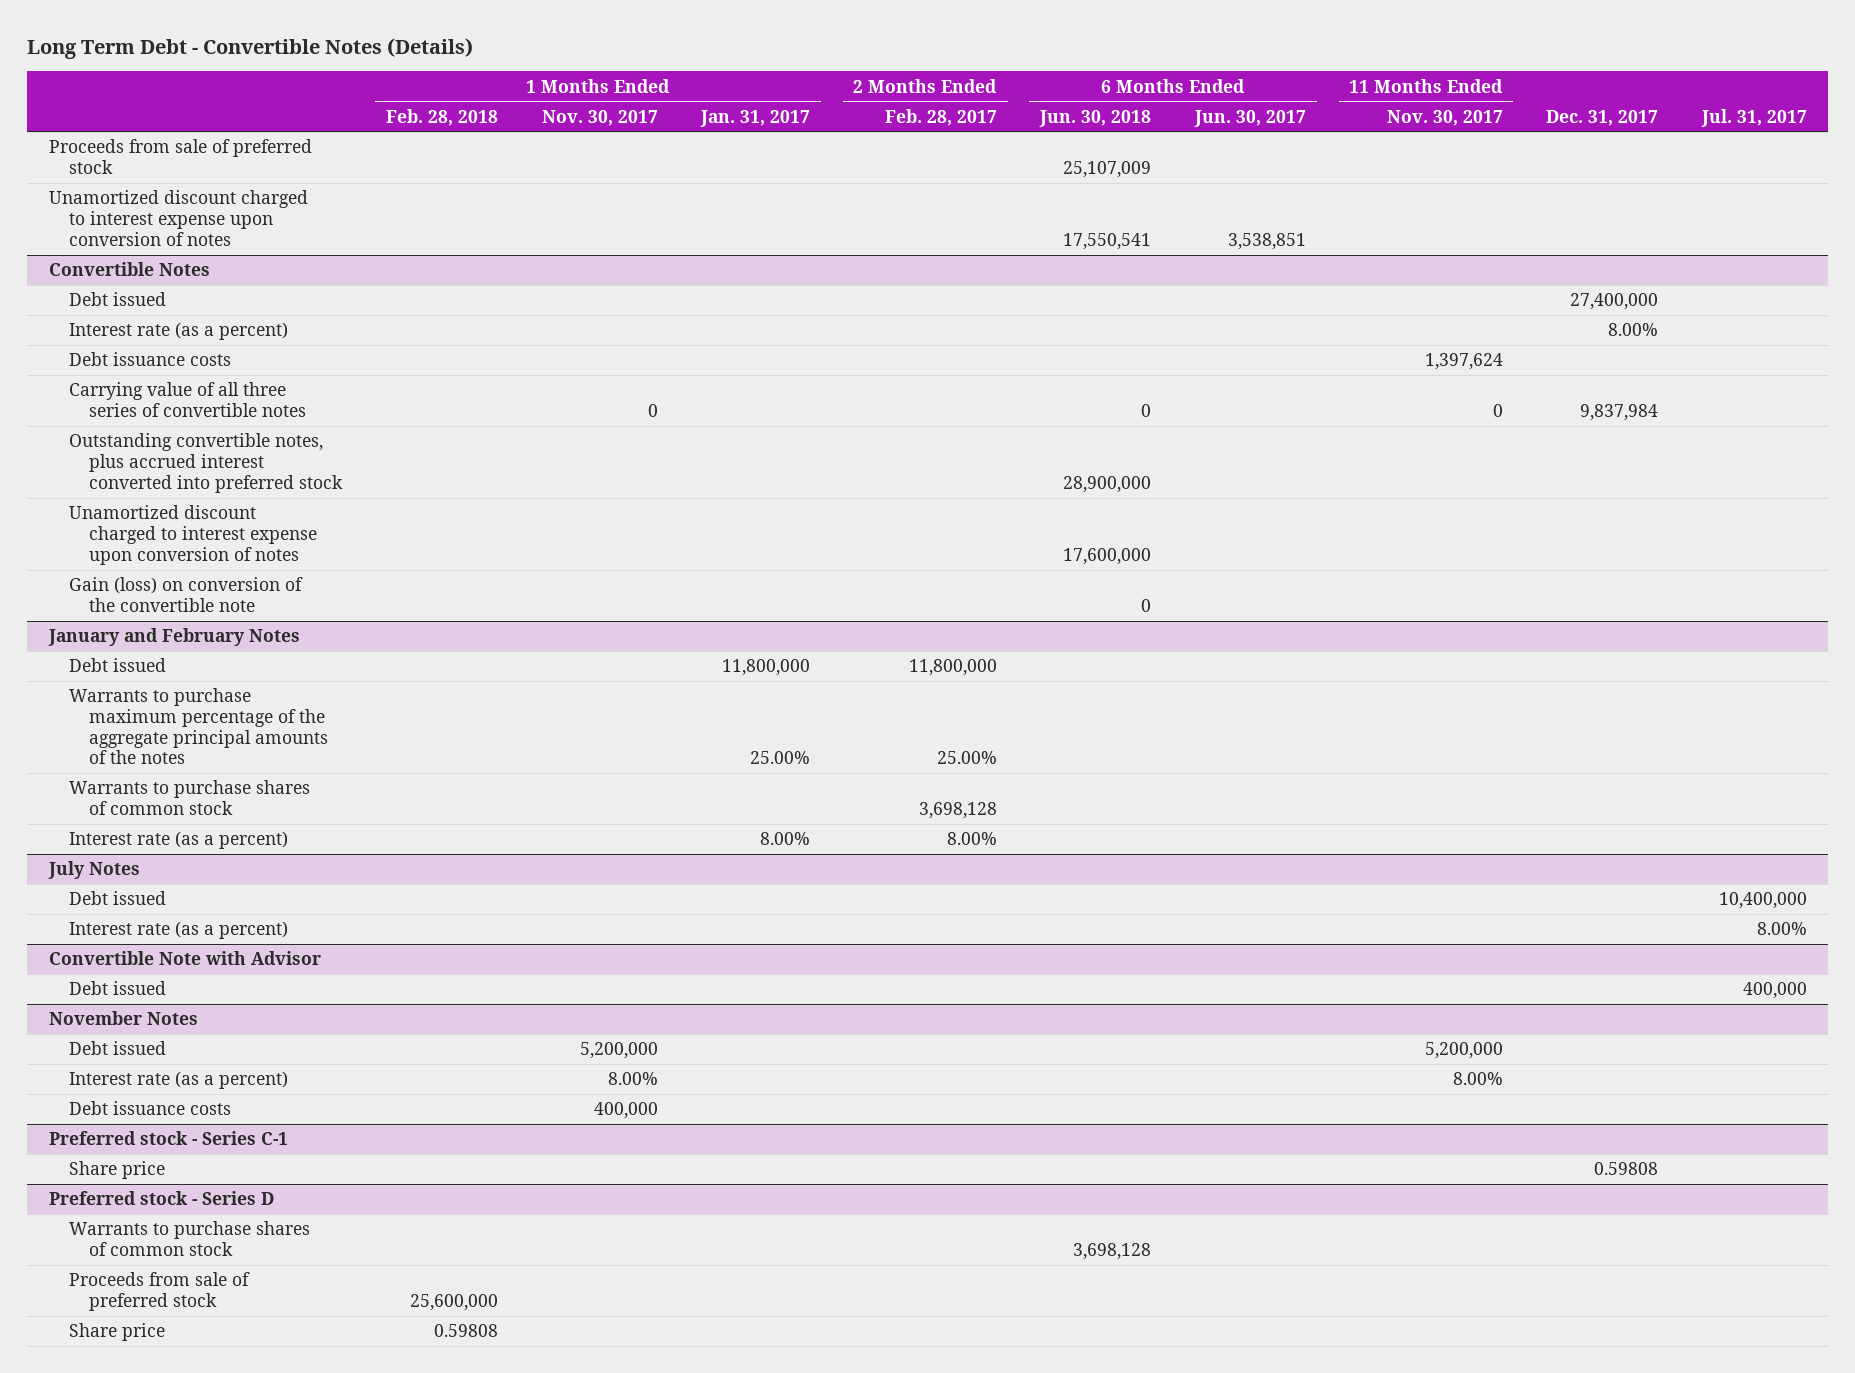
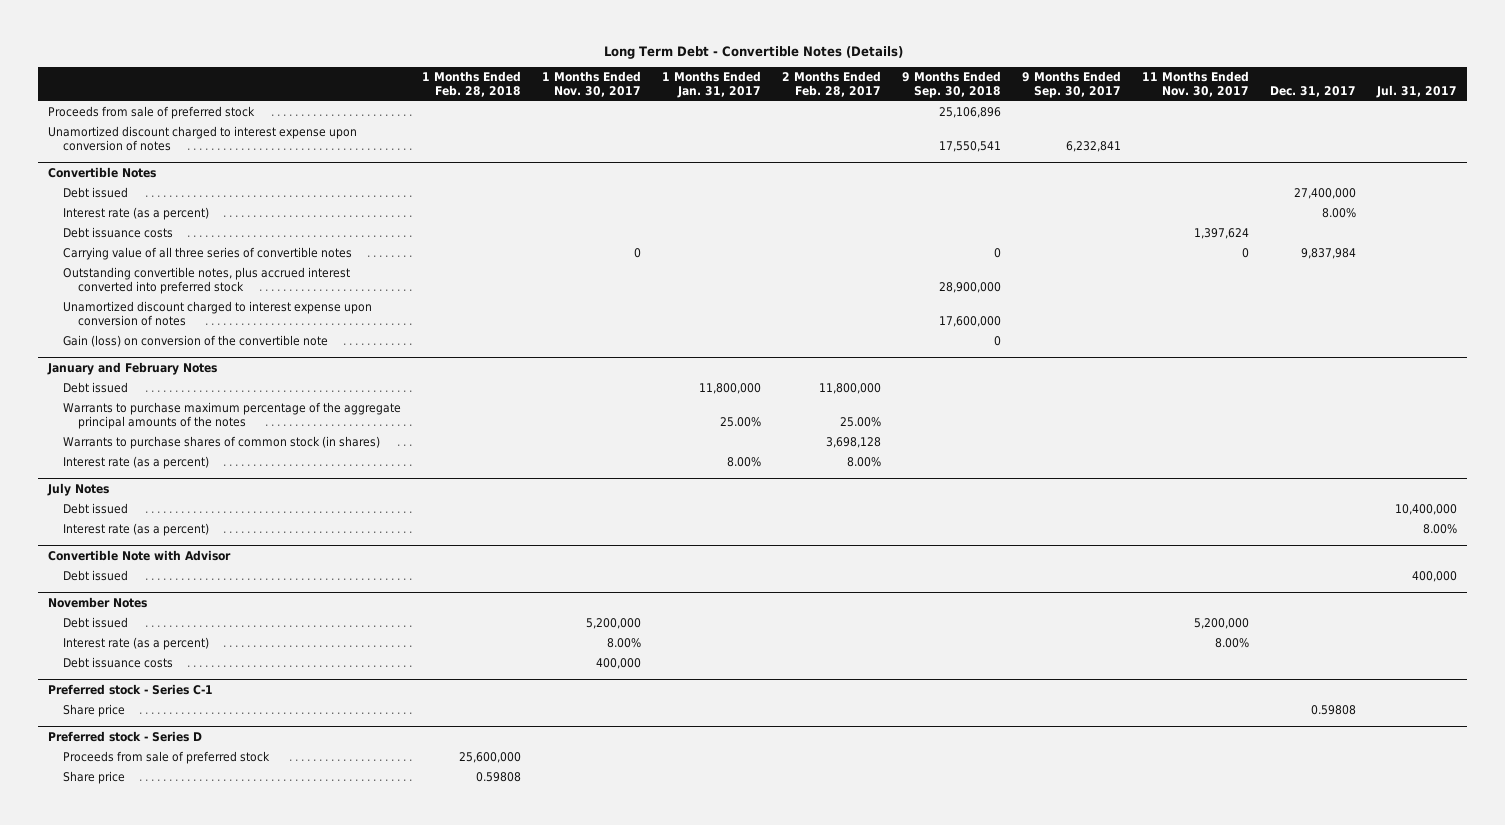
- | 1 Months Ended Feb. 28, 2018 | 1 Months Ended Nov. 30, 2017 | 1 Months Ended Jan. 31, 2017 | 2 Months Ended Feb. 28, 2017 | 6 Months Ended Jun. 30, 2018 | 6 Months Ended Jun. 30, 2017 | 11 Months Ended Nov. 30, 2017 | Dec. 31, 2017 | Jul. 31, 2017
+ | 1 Months Ended Feb. 28, 2018 | 1 Months Ended Nov. 30, 2017 | 1 Months Ended Jan. 31, 2017 | 2 Months Ended Feb. 28, 2017 | 9 Months Ended Sep. 30, 2018 | 9 Months Ended Sep. 30, 2017 | 11 Months Ended Nov. 30, 2017 | Dec. 31, 2017 | Jul. 31, 2017
@ January and February Notes
- Warrants to purchase shares of common stock | | | | 3,698,128 | | | | |
+ Warrants to purchase shares of common stock (in shares) | | | | 3,698,128 | | | | |
@ Preferred stock - Series D
- Warrants to purchase shares of common stock | | | | | 3,698,128 | | | |

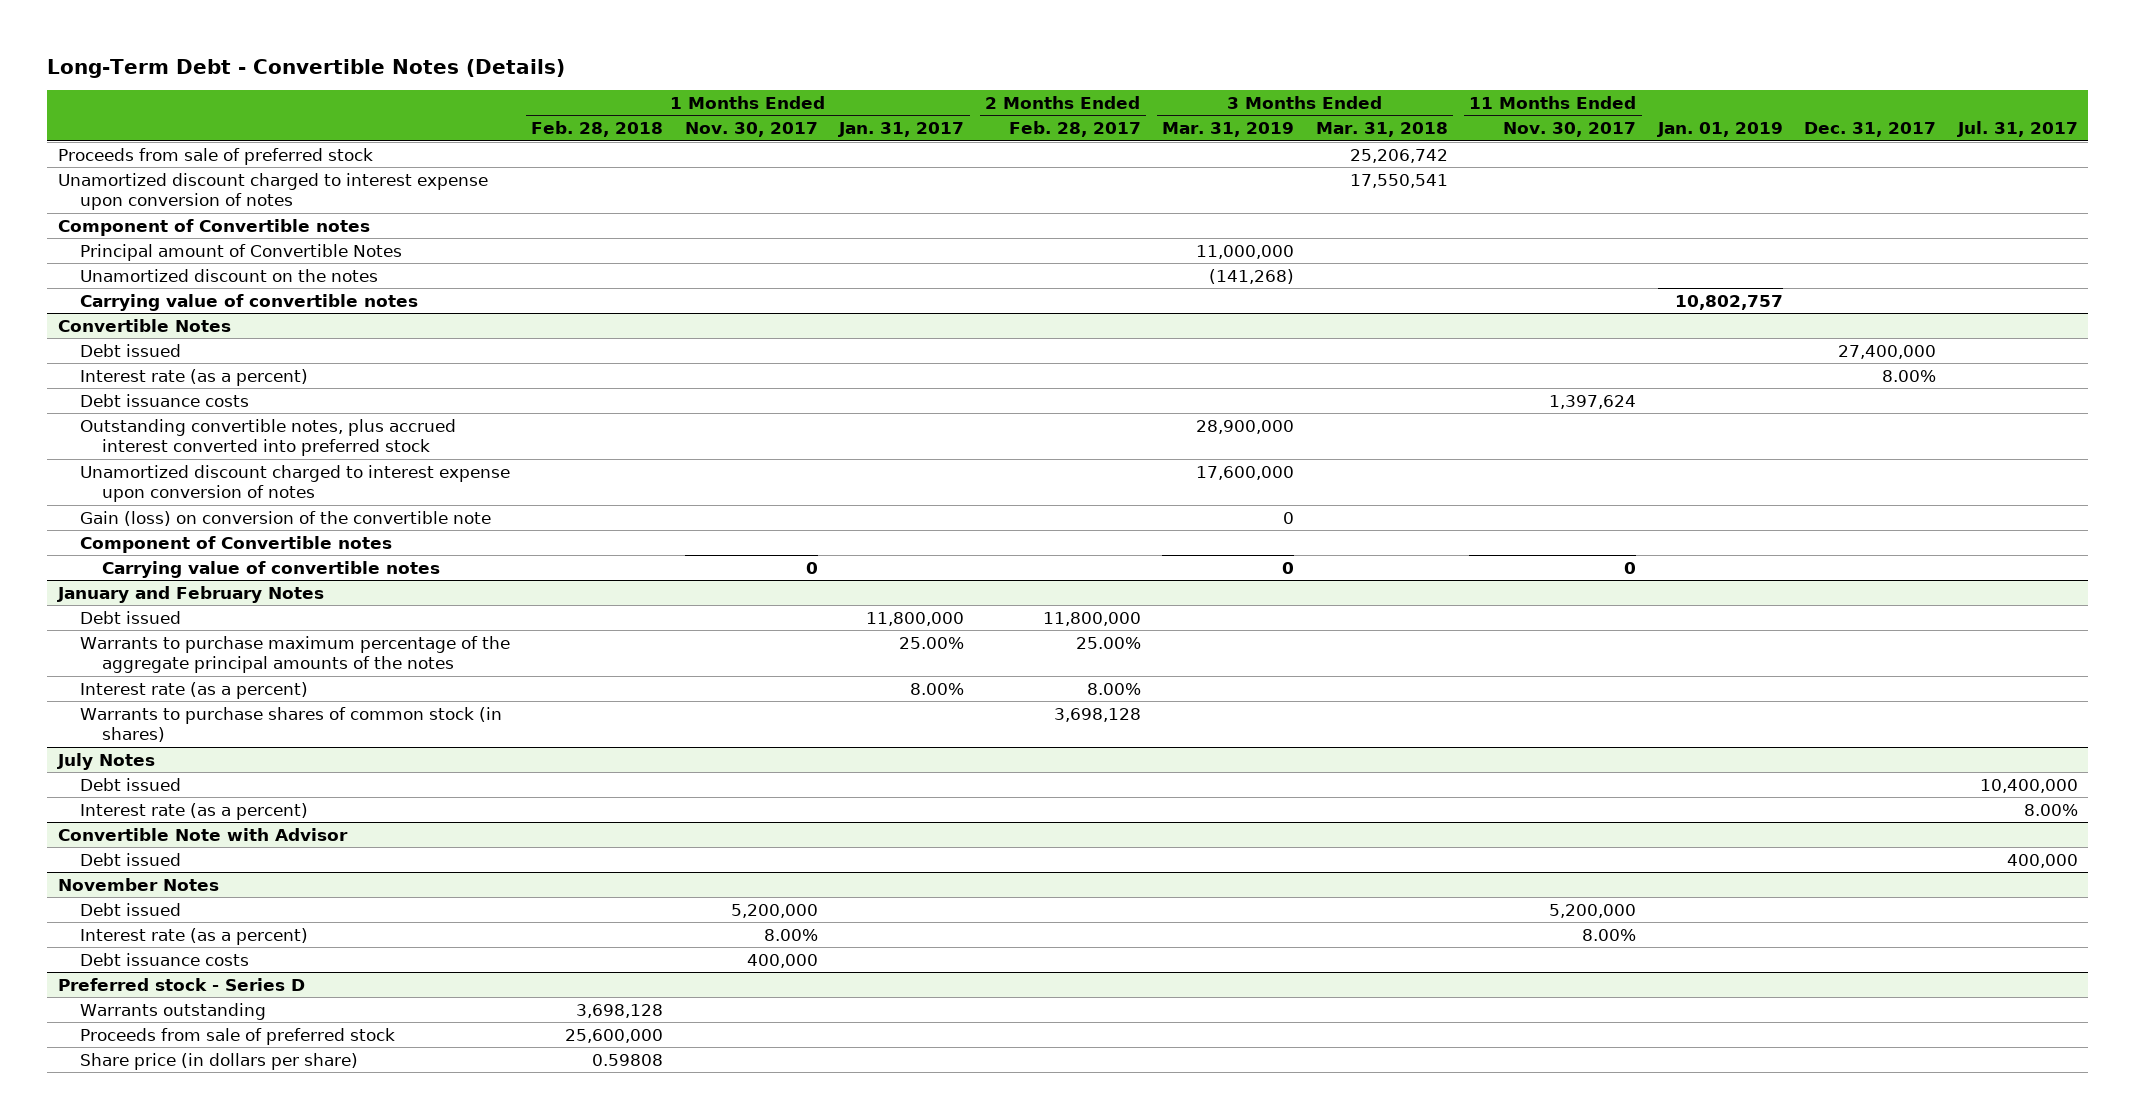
- Long Term Debt - Convertible Notes (Details)
+ Long-Term Debt - Convertible Notes (Details)
- | 1 Months Ended Feb. 28, 2018 | 1 Months Ended Nov. 30, 2017 | 1 Months Ended Jan. 31, 2017 | 2 Months Ended Feb. 28, 2017 | 9 Months Ended Sep. 30, 2018 | 9 Months Ended Sep. 30, 2017 | 11 Months Ended Nov. 30, 2017 | Dec. 31, 2017 | Jul. 31, 2017
+ | 1 Months Ended Feb. 28, 2018 | 1 Months Ended Nov. 30, 2017 | 1 Months Ended Jan. 31, 2017 | 2 Months Ended Feb. 28, 2017 | 3 Months Ended Mar. 31, 2019 | 3 Months Ended Mar. 31, 2018 | 11 Months Ended Nov. 30, 2017 | Jan. 01, 2019 | Dec. 31, 2017 | Jul. 31, 2017
+ Component of Convertible notes
+ Principal amount of Convertible Notes | | | | | 11,000,000 | | | | |
+ Unamortized discount on the notes | | | | | (141,268) | | | | |
+ Carrying value of convertible notes | | | | | | | | 10,802,757 | |
@ Convertible Notes
- Carrying value of all three series of convertible notes | | 0 | | | 0 | | 0 | 9,837,984 |
+ Component of Convertible notes
+ Carrying value of convertible notes | | 0 | | | 0 | | 0 | | |
@ January and February Notes
moved down: Warrants to purchase shares of common stock (in shares) | | | | 3,698,128 | | | | | |
- Preferred stock - Series C-1
- Share price | | | | | | | | 0.59808 |
@ Preferred stock - Series D
+ Warrants outstanding | 3,698,128 | | | | | | | | |
- Share price | 0.59808 | | | | | | | |
+ Share price (in dollars per share) | 0.59808 | | | | | | | | |

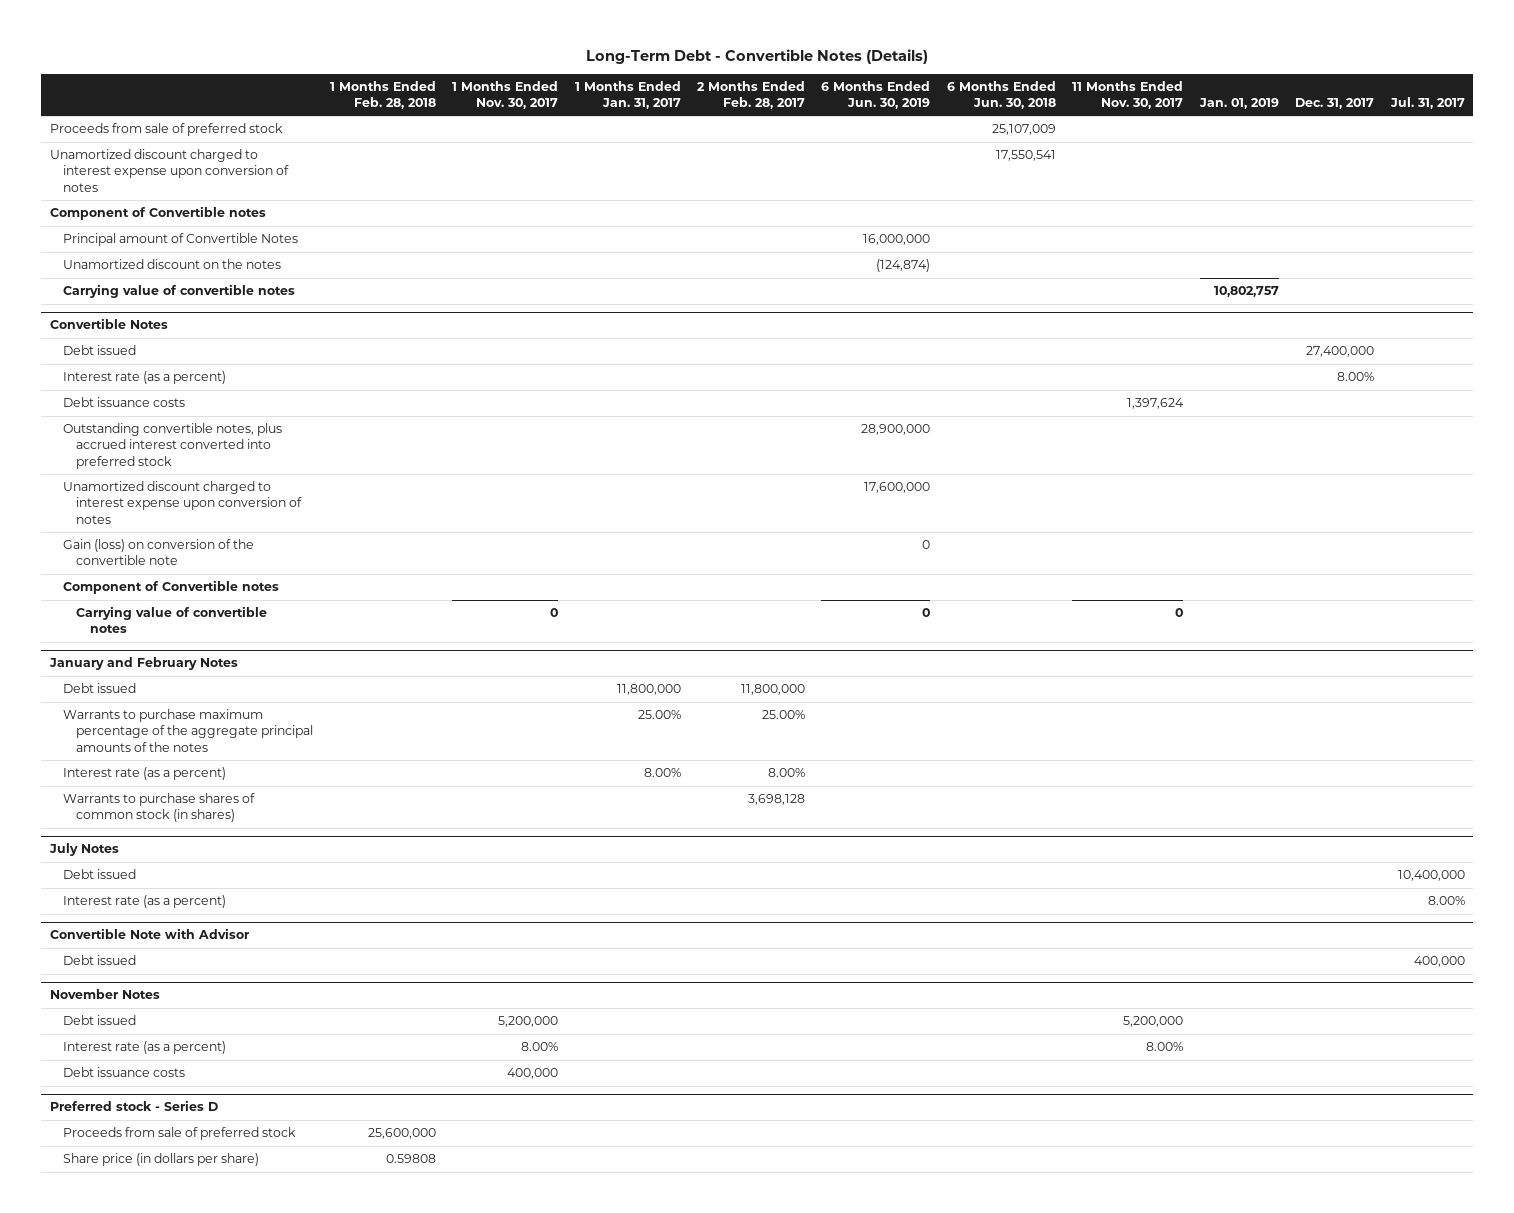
- | 1 Months Ended Feb. 28, 2018 | 1 Months Ended Nov. 30, 2017 | 1 Months Ended Jan. 31, 2017 | 2 Months Ended Feb. 28, 2017 | 3 Months Ended Mar. 31, 2019 | 3 Months Ended Mar. 31, 2018 | 11 Months Ended Nov. 30, 2017 | Jan. 01, 2019 | Dec. 31, 2017 | Jul. 31, 2017
+ | 1 Months Ended Feb. 28, 2018 | 1 Months Ended Nov. 30, 2017 | 1 Months Ended Jan. 31, 2017 | 2 Months Ended Feb. 28, 2017 | 6 Months Ended Jun. 30, 2019 | 6 Months Ended Jun. 30, 2018 | 11 Months Ended Nov. 30, 2017 | Jan. 01, 2019 | Dec. 31, 2017 | Jul. 31, 2017
@ Preferred stock - Series D
- Warrants outstanding | 3,698,128 | | | | | | | | |

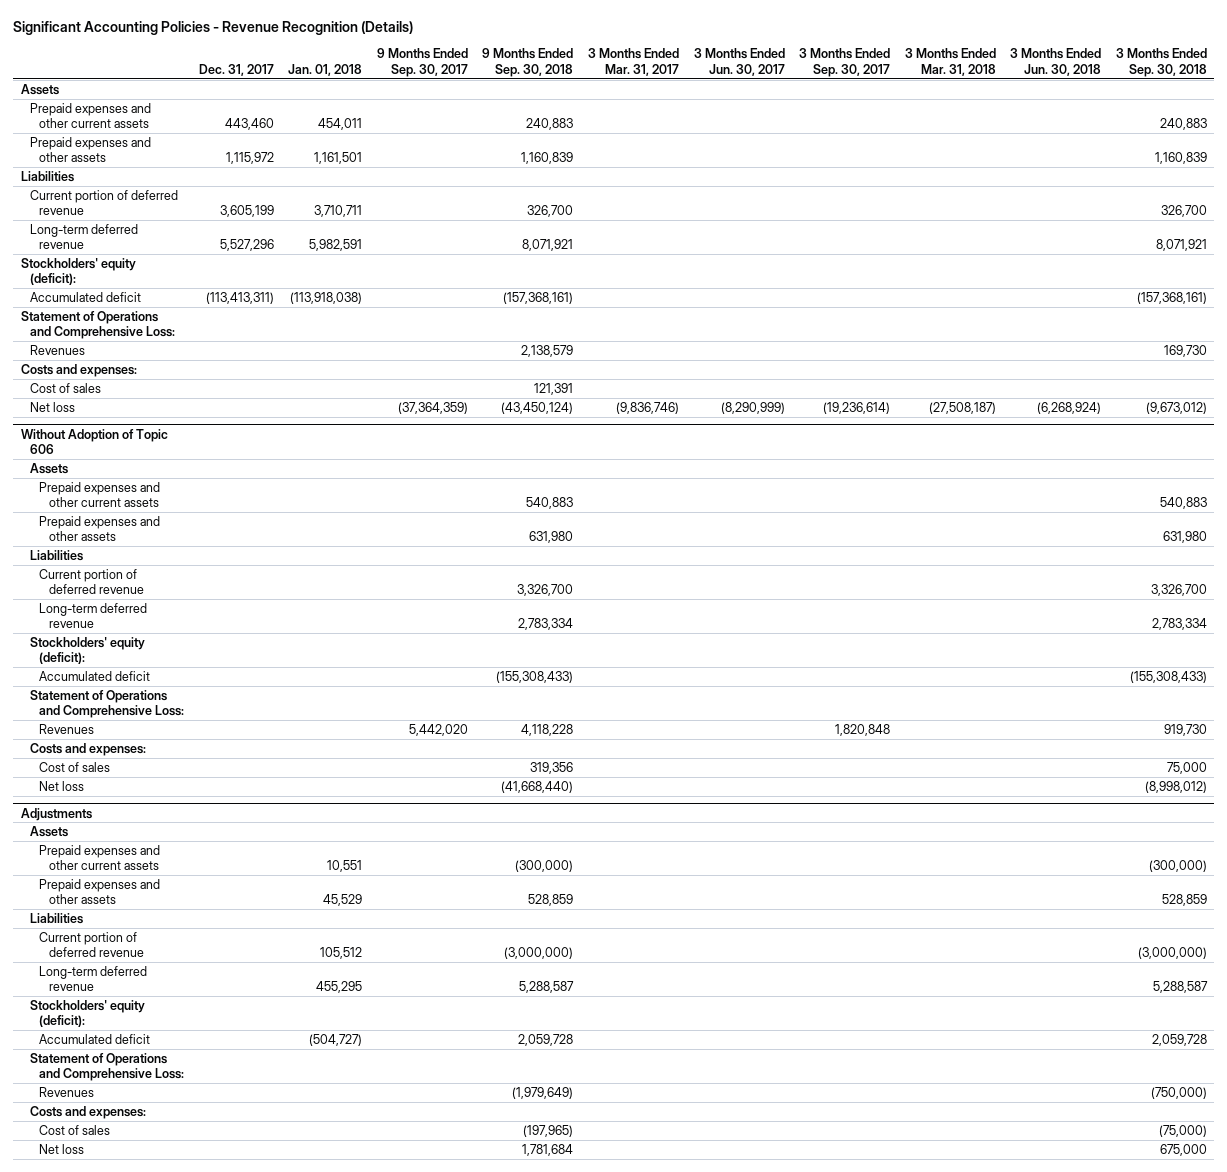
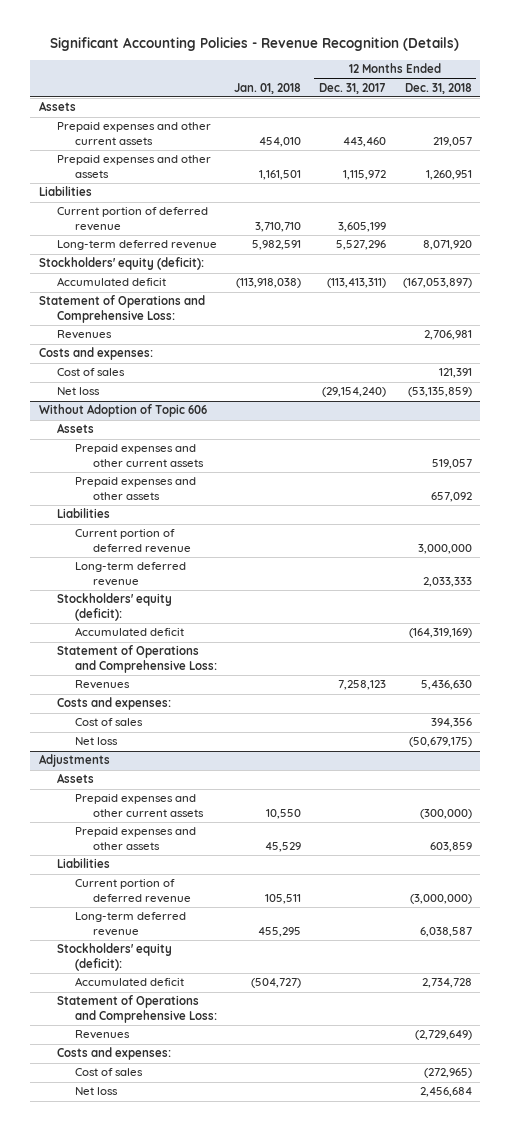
- | Dec. 31, 2017 | Jan. 01, 2018 | 9 Months Ended Sep. 30, 2017 | 9 Months Ended Sep. 30, 2018 | 3 Months Ended Mar. 31, 2017 | 3 Months Ended Jun. 30, 2017 | 3 Months Ended Sep. 30, 2017 | 3 Months Ended Mar. 31, 2018 | 3 Months Ended Jun. 30, 2018 | 3 Months Ended Sep. 30, 2018
+ | Jan. 01, 2018 | 12 Months Ended Dec. 31, 2017 | 12 Months Ended Dec. 31, 2018
- Prepaid expenses and other current assets | 443,460 | 454,011 | | 240,883 | | | | | | 240,883
+ Prepaid expenses and other current assets | 454,010 | 443,460 | 219,057
- Current portion of deferred revenue | 3,605,199 | 3,710,711 | | 326,700 | | | | | | 326,700
+ Current portion of deferred revenue | 3,710,710 | 3,605,199 |
@ Adjustments
- Prepaid expenses and other current assets | | 10,551 | | (300,000) | | | | | | (300,000)
+ Prepaid expenses and other current assets | 10,550 | | (300,000)
- Current portion of deferred revenue | | 105,512 | | (3,000,000) | | | | | | (3,000,000)
+ Current portion of deferred revenue | 105,511 | | (3,000,000)

